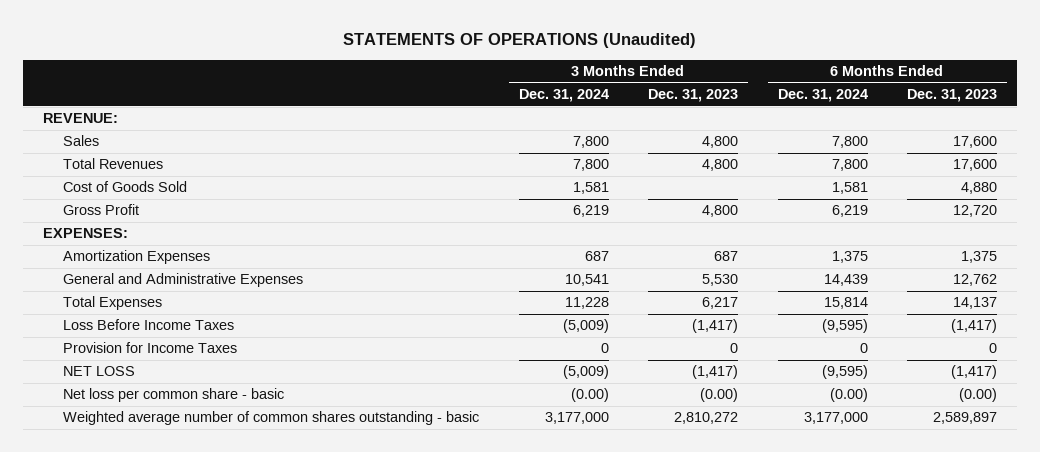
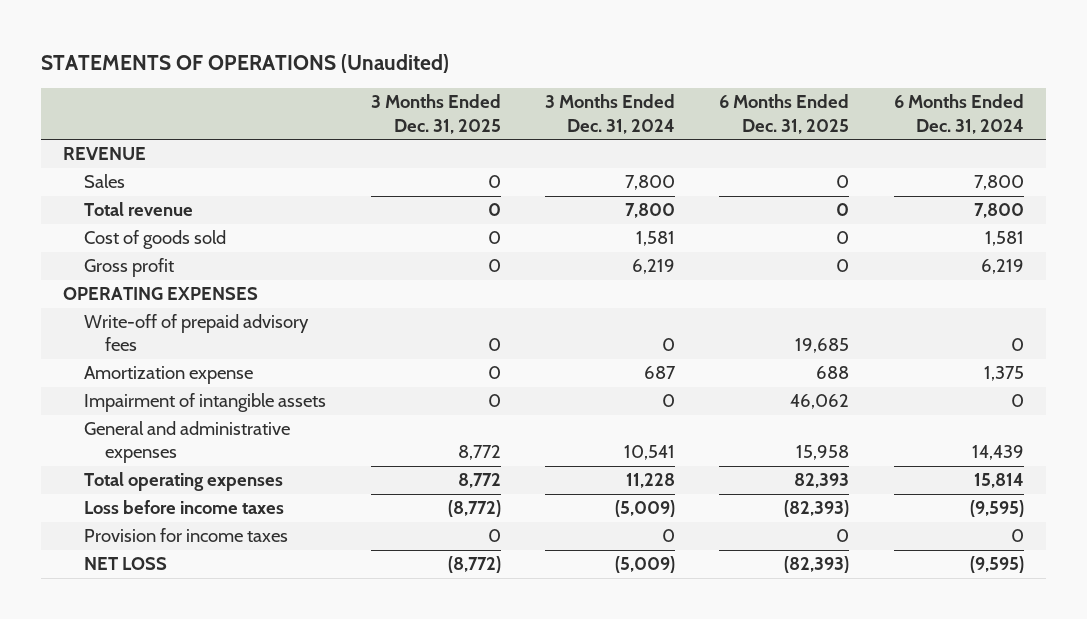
- | 3 Months Ended Dec. 31, 2024 | 3 Months Ended Dec. 31, 2023 | 6 Months Ended Dec. 31, 2024 | 6 Months Ended Dec. 31, 2023
+ | 3 Months Ended Dec. 31, 2025 | 3 Months Ended Dec. 31, 2024 | 6 Months Ended Dec. 31, 2025 | 6 Months Ended Dec. 31, 2024
- REVENUE:
+ REVENUE
- Total Revenues | 7,800 | 4,800 | 7,800 | 17,600
- Cost of Goods Sold | 1,581 | | 1,581 | 4,880
- Gross Profit | 6,219 | 4,800 | 6,219 | 12,720
- EXPENSES:
- Amortization Expenses | 687 | 687 | 1,375 | 1,375
- General and Administrative Expenses | 10,541 | 5,530 | 14,439 | 12,762
- Total Expenses | 11,228 | 6,217 | 15,814 | 14,137
- Loss Before Income Taxes | (5,009) | (1,417) | (9,595) | (1,417)
- Provision for Income Taxes | 0 | 0 | 0 | 0
+ Total revenue | 0 | 7,800 | 0 | 7,800
+ Cost of goods sold | 0 | 1,581 | 0 | 1,581
+ Gross profit | 0 | 6,219 | 0 | 6,219
+ OPERATING EXPENSES
+ Write-off of prepaid advisory fees | 0 | 0 | 19,685 | 0
+ Amortization expense | 0 | 687 | 688 | 1,375
+ Impairment of intangible assets | 0 | 0 | 46,062 | 0
+ General and administrative expenses | 8,772 | 10,541 | 15,958 | 14,439
+ Total operating expenses | 8,772 | 11,228 | 82,393 | 15,814
+ Loss before income taxes | (8,772) | (5,009) | (82,393) | (9,595)
+ Provision for income taxes | 0 | 0 | 0 | 0
- Net loss per common share - basic | (0.00) | (0.00) | (0.00) | (0.00)
- Weighted average number of common shares outstanding - basic | 3,177,000 | 2,810,272 | 3,177,000 | 2,589,897

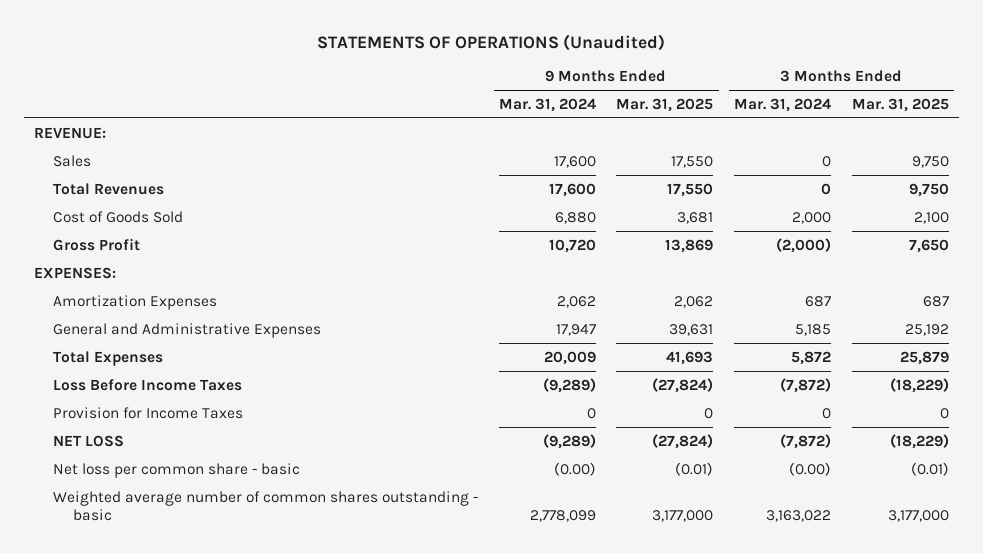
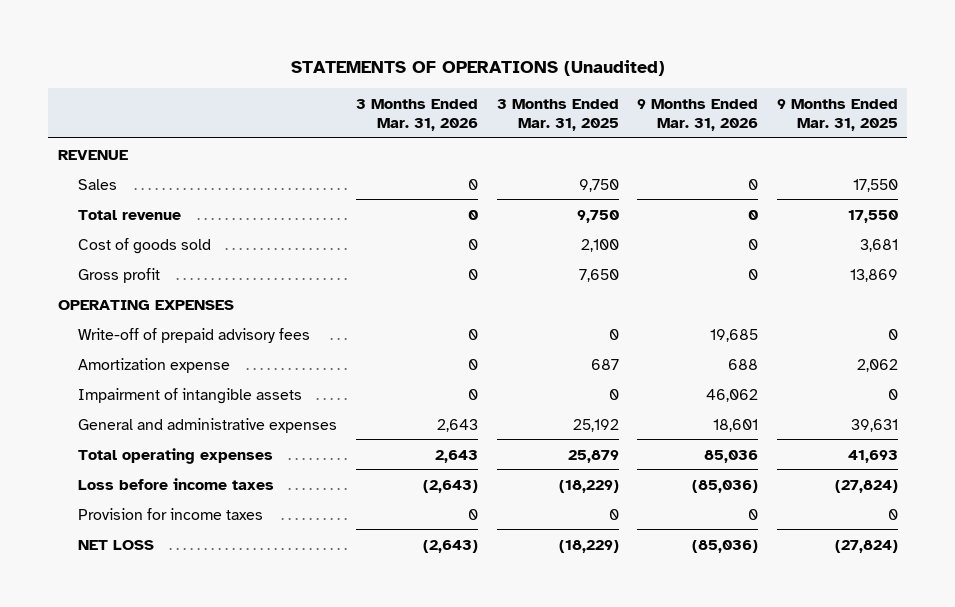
- | 9 Months Ended Mar. 31, 2024 | 9 Months Ended Mar. 31, 2025 | 3 Months Ended Mar. 31, 2024 | 3 Months Ended Mar. 31, 2025
+ | 3 Months Ended Mar. 31, 2026 | 3 Months Ended Mar. 31, 2025 | 9 Months Ended Mar. 31, 2026 | 9 Months Ended Mar. 31, 2025
- REVENUE:
+ REVENUE
- Total Revenues | 17,600 | 17,550 | 0 | 9,750
- Cost of Goods Sold | 6,880 | 3,681 | 2,000 | 2,100
- Gross Profit | 10,720 | 13,869 | (2,000) | 7,650
- EXPENSES:
- Amortization Expenses | 2,062 | 2,062 | 687 | 687
- General and Administrative Expenses | 17,947 | 39,631 | 5,185 | 25,192
- Total Expenses | 20,009 | 41,693 | 5,872 | 25,879
- Loss Before Income Taxes | (9,289) | (27,824) | (7,872) | (18,229)
- Provision for Income Taxes | 0 | 0 | 0 | 0
+ Total revenue | 0 | 9,750 | 0 | 17,550
+ Cost of goods sold | 0 | 2,100 | 0 | 3,681
+ Gross profit | 0 | 7,650 | 0 | 13,869
+ OPERATING EXPENSES
+ Write-off of prepaid advisory fees | 0 | 0 | 19,685 | 0
+ Amortization expense | 0 | 687 | 688 | 2,062
+ Impairment of intangible assets | 0 | 0 | 46,062 | 0
+ General and administrative expenses | 2,643 | 25,192 | 18,601 | 39,631
+ Total operating expenses | 2,643 | 25,879 | 85,036 | 41,693
+ Loss before income taxes | (2,643) | (18,229) | (85,036) | (27,824)
+ Provision for income taxes | 0 | 0 | 0 | 0
- Net loss per common share - basic | (0.00) | (0.01) | (0.00) | (0.01)
- Weighted average number of common shares outstanding - basic | 2,778,099 | 3,177,000 | 3,163,022 | 3,177,000

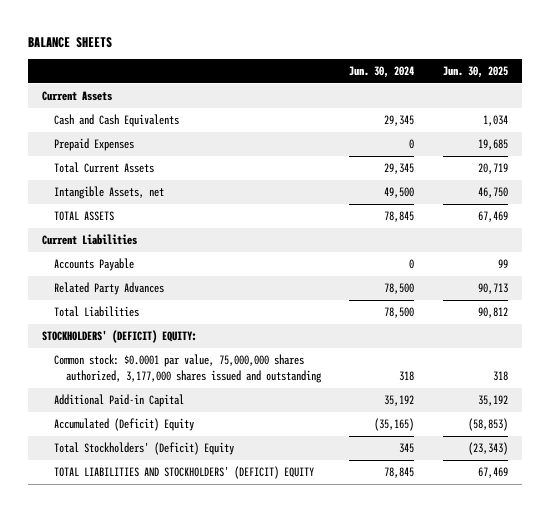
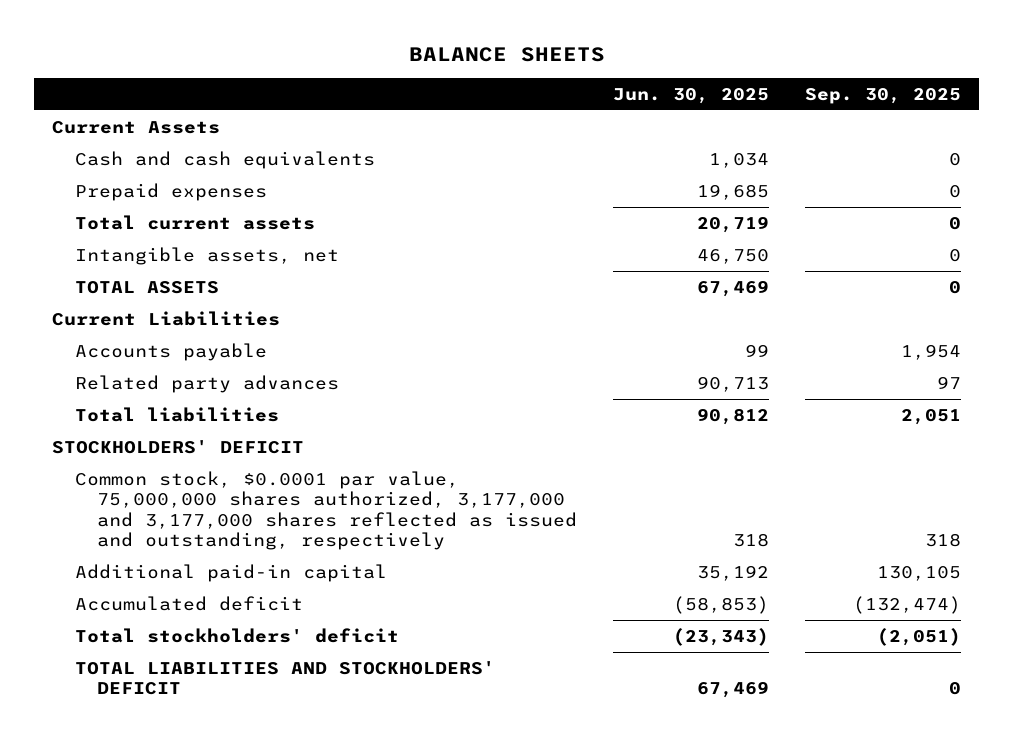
- | Jun. 30, 2024 | Jun. 30, 2025
+ | Jun. 30, 2025 | Sep. 30, 2025
- Cash and Cash Equivalents | 29,345 | 1,034
- Prepaid Expenses | 0 | 19,685
- Total Current Assets | 29,345 | 20,719
- Intangible Assets, net | 49,500 | 46,750
+ Cash and cash equivalents | 1,034 | 0
+ Prepaid expenses | 19,685 | 0
+ Total current assets | 20,719 | 0
+ Intangible assets, net | 46,750 | 0
- Accounts Payable | 0 | 99
- Related Party Advances | 78,500 | 90,713
- Total Liabilities | 78,500 | 90,812
- STOCKHOLDERS' (DEFICIT) EQUITY:
- Common stock: $0.0001 par value, 75,000,000 shares authorized, 3,177,000 shares issued and outstanding | 318 | 318
- Additional Paid-in Capital | 35,192 | 35,192
- Accumulated (Deficit) Equity | (35,165) | (58,853)
- Total Stockholders' (Deficit) Equity | 345 | (23,343)
- TOTAL LIABILITIES AND STOCKHOLDERS' (DEFICIT) EQUITY | 78,845 | 67,469
+ Accounts payable | 99 | 1,954
+ Related party advances | 90,713 | 97
+ Total liabilities | 90,812 | 2,051
+ STOCKHOLDERS' DEFICIT
+ Common stock, $0.0001 par value, 75,000,000 shares authorized, 3,177,000 and 3,177,000 shares reflected as issued and outstanding, respectively | 318 | 318
+ Additional paid-in capital | 35,192 | 130,105
+ Accumulated deficit | (58,853) | (132,474)
+ Total stockholders' deficit | (23,343) | (2,051)
+ TOTAL LIABILITIES AND STOCKHOLDERS' DEFICIT | 67,469 | 0

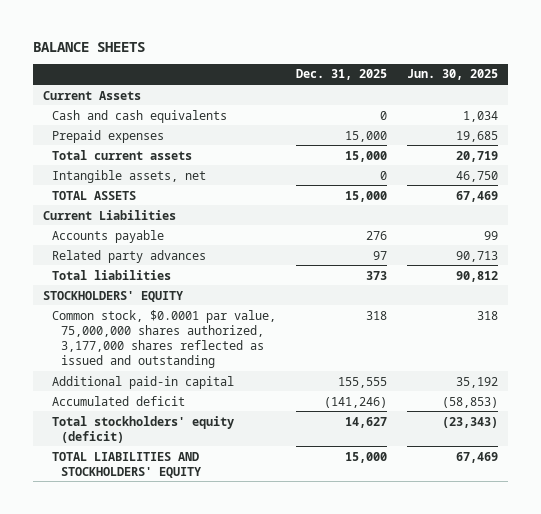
- | Jun. 30, 2025 | Sep. 30, 2025
+ | Dec. 31, 2025 | Jun. 30, 2025
- STOCKHOLDERS' DEFICIT
- Common stock, $0.0001 par value, 75,000,000 shares authorized, 3,177,000 and 3,177,000 shares reflected as issued and outstanding, respectively | 318 | 318
+ STOCKHOLDERS' EQUITY
+ Common stock, $0.0001 par value, 75,000,000 shares authorized, 3,177,000 shares reflected as issued and outstanding | 318 | 318
- Total stockholders' deficit | (23,343) | (2,051)
- TOTAL LIABILITIES AND STOCKHOLDERS' DEFICIT | 67,469 | 0
+ Total stockholders' equity (deficit) | 14,627 | (23,343)
+ TOTAL LIABILITIES AND STOCKHOLDERS' EQUITY | 15,000 | 67,469

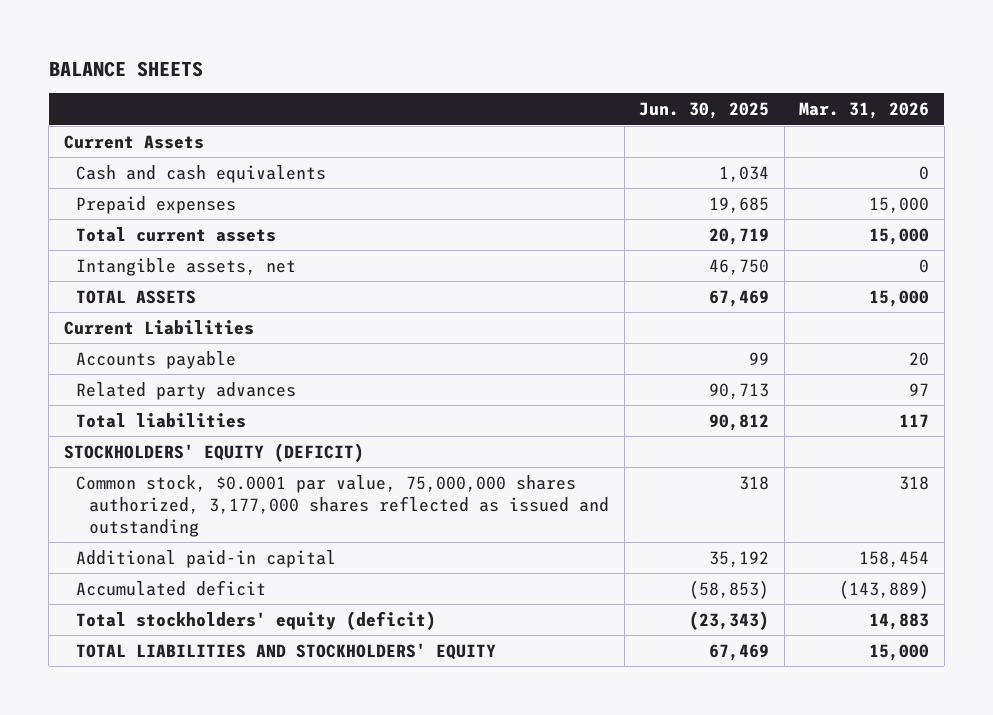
- | Dec. 31, 2025 | Jun. 30, 2025
+ | Jun. 30, 2025 | Mar. 31, 2026
- STOCKHOLDERS' EQUITY
+ STOCKHOLDERS' EQUITY (DEFICIT)

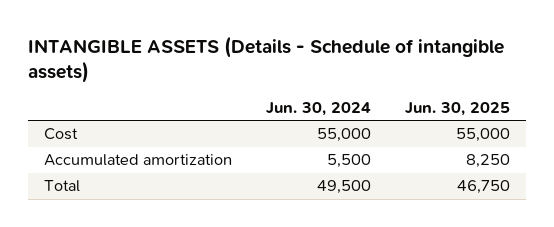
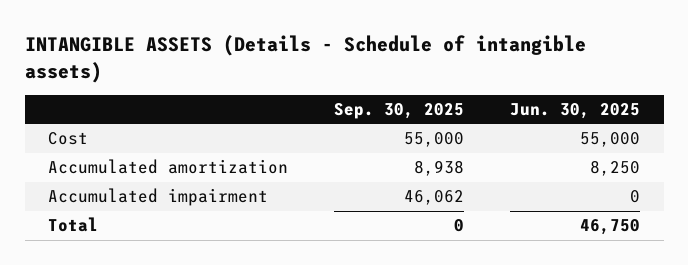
- | Jun. 30, 2024 | Jun. 30, 2025
+ | Sep. 30, 2025 | Jun. 30, 2025
+ Accumulated impairment | 46,062 | 0

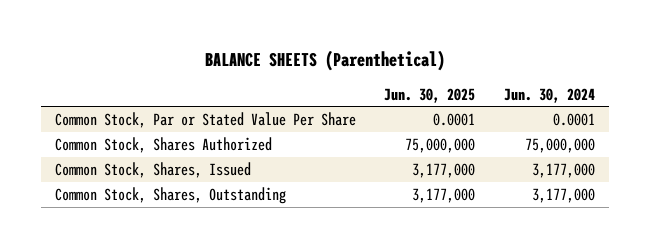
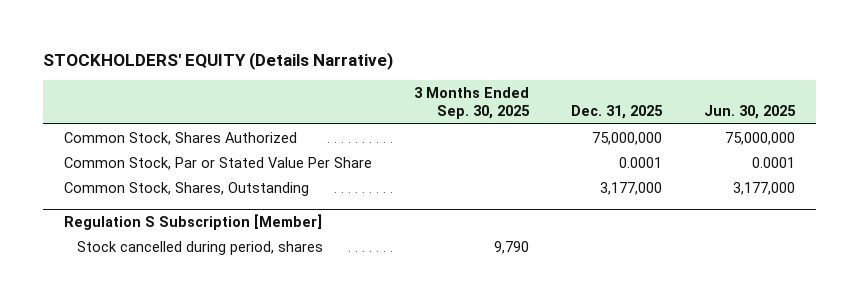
- BALANCE SHEETS (Parenthetical)
+ STOCKHOLDERS' EQUITY (Details Narrative)
- | Jun. 30, 2025 | Jun. 30, 2024
+ | 3 Months Ended Sep. 30, 2025 | Dec. 31, 2025 | Jun. 30, 2025
- Common Stock, Shares, Issued | 3,177,000 | 3,177,000
moved down: Common Stock, Par or Stated Value Per Share | | 0.0001 | 0.0001
+ Regulation S Subscription [Member]
+ Stock cancelled during period, shares | 9,790 | |

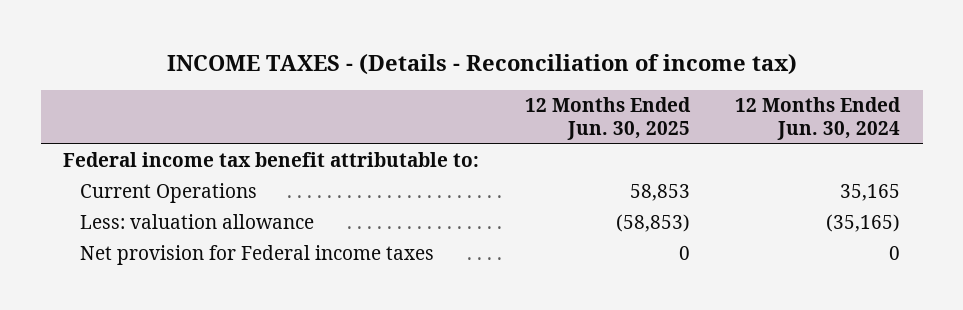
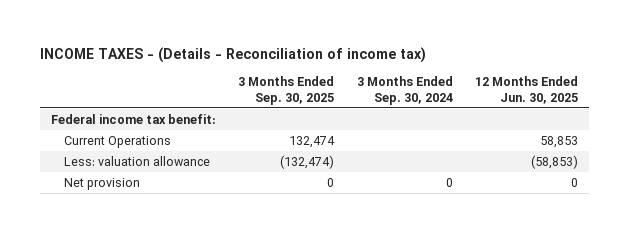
- | 12 Months Ended Jun. 30, 2025 | 12 Months Ended Jun. 30, 2024
+ | 3 Months Ended Sep. 30, 2025 | 3 Months Ended Sep. 30, 2024 | 12 Months Ended Jun. 30, 2025
- Federal income tax benefit attributable to:
+ Federal income tax benefit:
- Net provision for Federal income taxes | 0 | 0
+ Net provision | 0 | 0 | 0

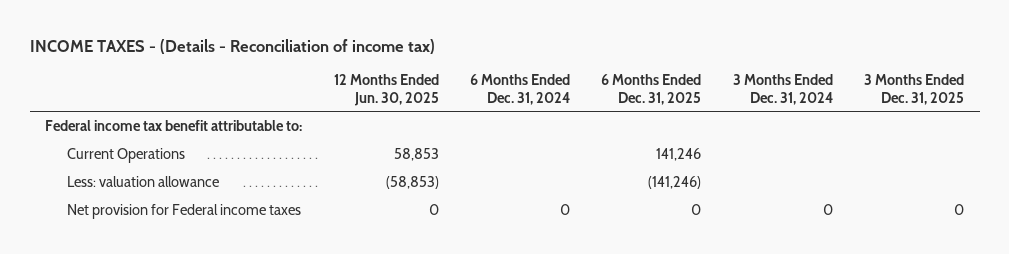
- | 3 Months Ended Sep. 30, 2025 | 3 Months Ended Sep. 30, 2024 | 12 Months Ended Jun. 30, 2025
+ | 12 Months Ended Jun. 30, 2025 | 6 Months Ended Dec. 31, 2024 | 6 Months Ended Dec. 31, 2025 | 3 Months Ended Dec. 31, 2024 | 3 Months Ended Dec. 31, 2025
- Federal income tax benefit:
+ Federal income tax benefit attributable to:
- Net provision | 0 | 0 | 0
+ Net provision for Federal income taxes | 0 | 0 | 0 | 0 | 0

